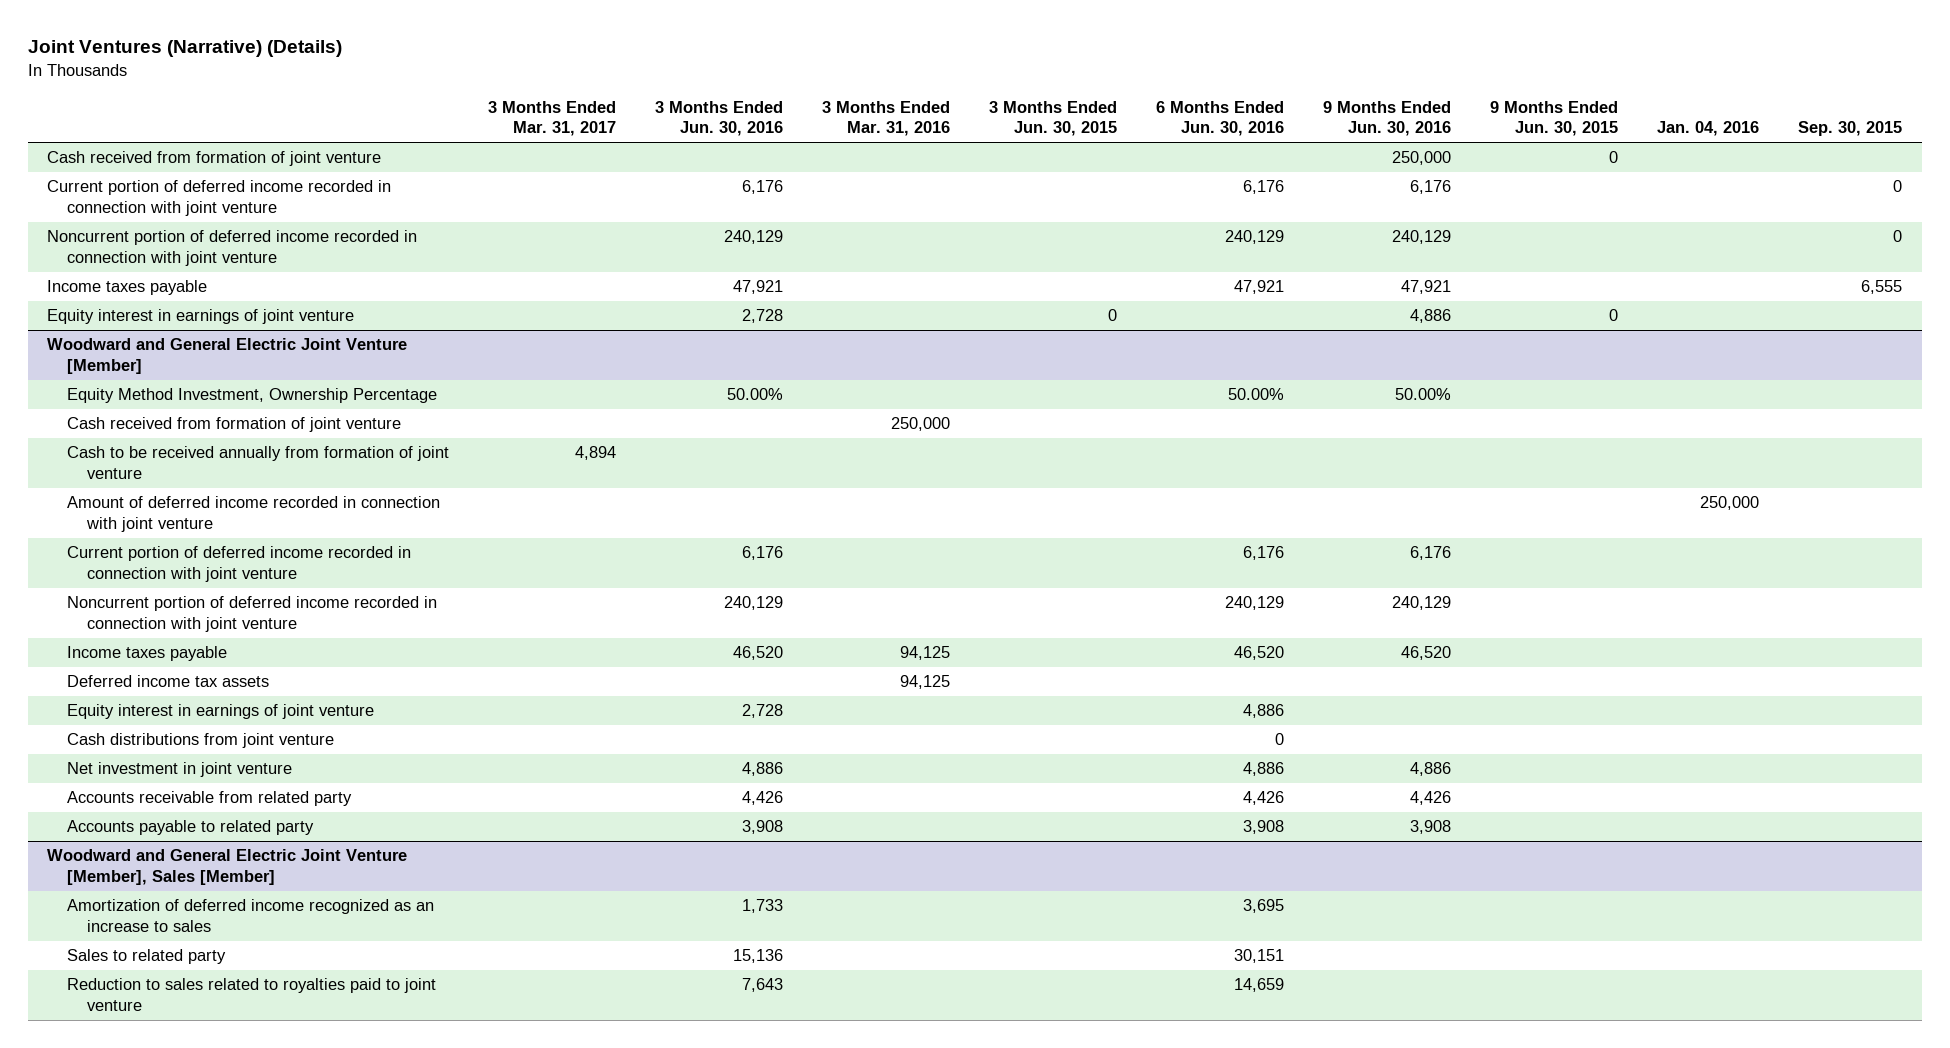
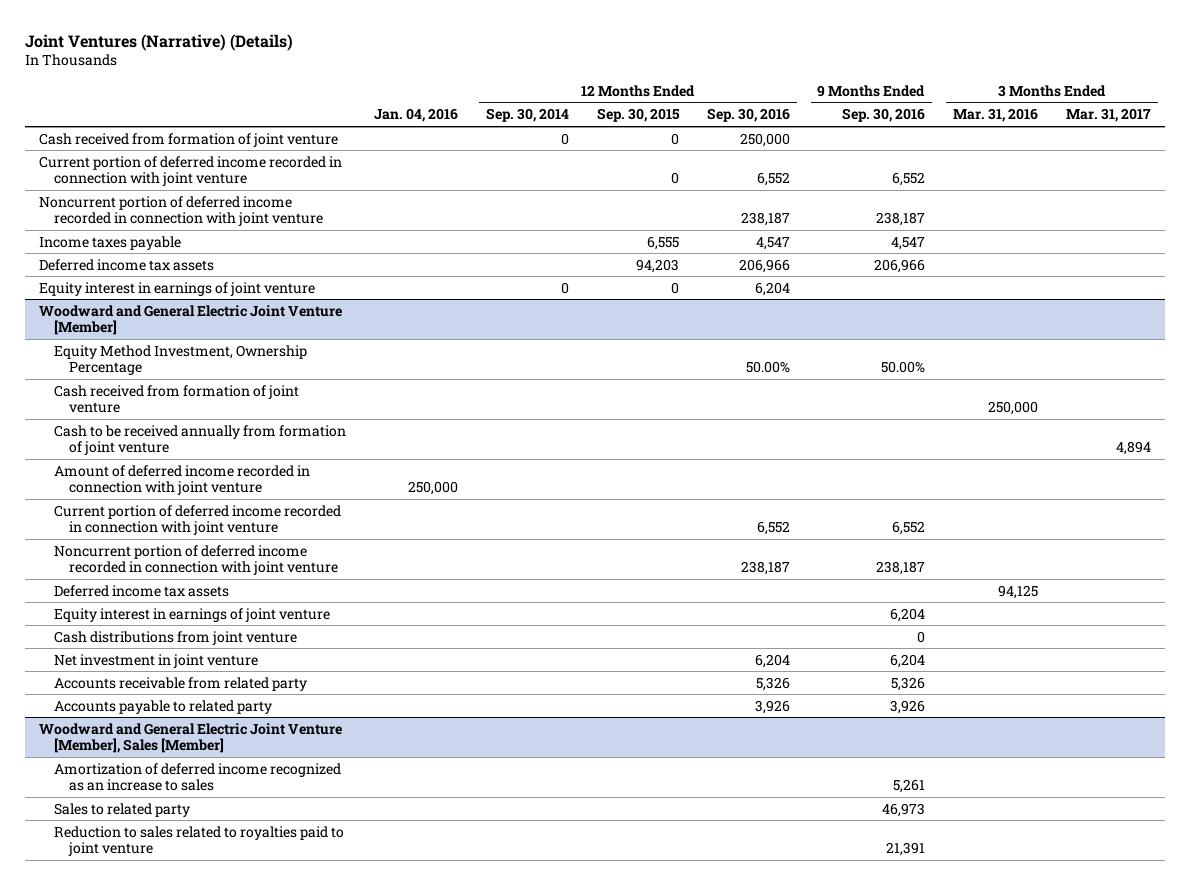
- | 3 Months Ended Mar. 31, 2017 | 3 Months Ended Jun. 30, 2016 | 3 Months Ended Mar. 31, 2016 | 3 Months Ended Jun. 30, 2015 | 6 Months Ended Jun. 30, 2016 | 9 Months Ended Jun. 30, 2016 | 9 Months Ended Jun. 30, 2015 | Jan. 04, 2016 | Sep. 30, 2015
+ | Jan. 04, 2016 | 12 Months Ended Sep. 30, 2014 | 12 Months Ended Sep. 30, 2015 | 12 Months Ended Sep. 30, 2016 | 9 Months Ended Sep. 30, 2016 | 3 Months Ended Mar. 31, 2016 | 3 Months Ended Mar. 31, 2017
+ Deferred income tax assets | | | 94,203 | 206,966 | 206,966 | |
@ Woodward and General Electric Joint Venture [Member]
- Income taxes payable | | 46,520 | 94,125 | | 46,520 | 46,520 | | |

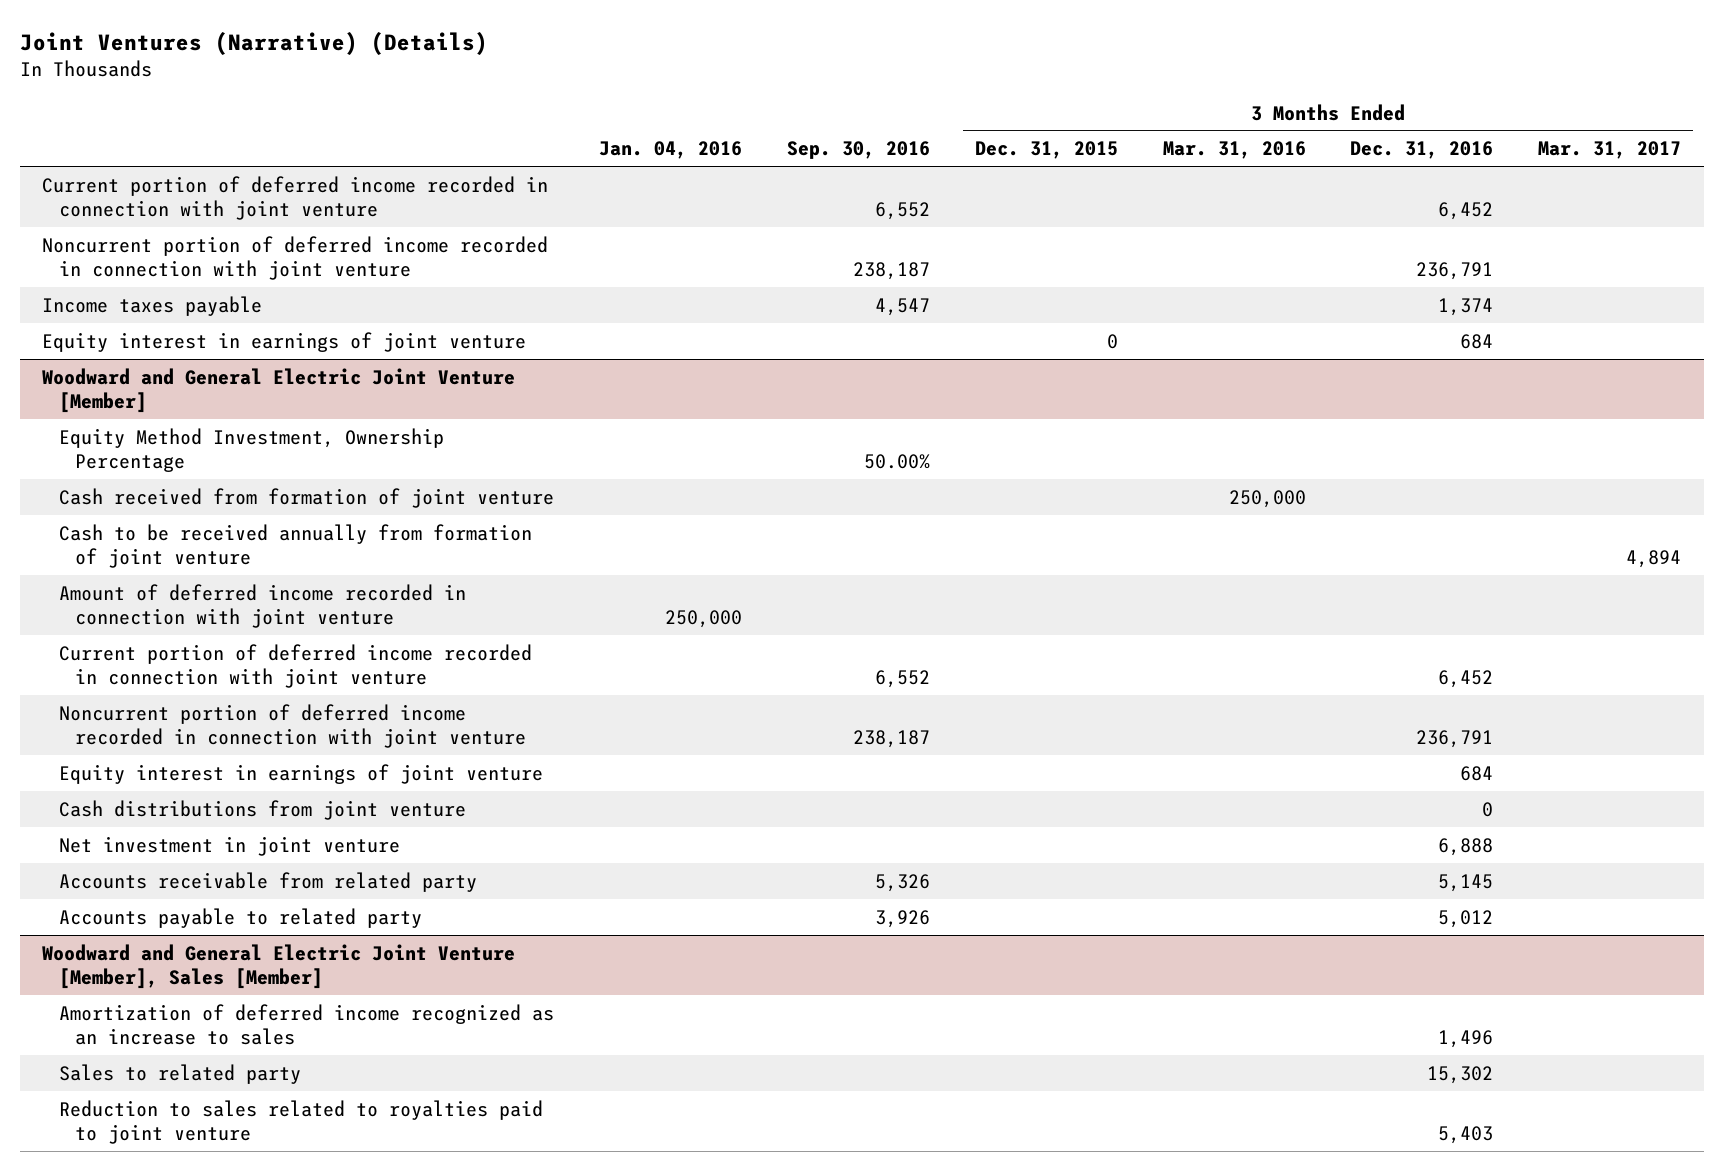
- | Jan. 04, 2016 | 12 Months Ended Sep. 30, 2014 | 12 Months Ended Sep. 30, 2015 | 12 Months Ended Sep. 30, 2016 | 9 Months Ended Sep. 30, 2016 | 3 Months Ended Mar. 31, 2016 | 3 Months Ended Mar. 31, 2017
+ | Jan. 04, 2016 | Sep. 30, 2016 | 3 Months Ended Dec. 31, 2015 | 3 Months Ended Mar. 31, 2016 | 3 Months Ended Dec. 31, 2016 | 3 Months Ended Mar. 31, 2017
- Cash received from formation of joint venture | | 0 | 0 | 250,000 | | |
- Deferred income tax assets | | | 94,203 | 206,966 | 206,966 | |
@ Woodward and General Electric Joint Venture [Member]
- Deferred income tax assets | | | | | | 94,125 |

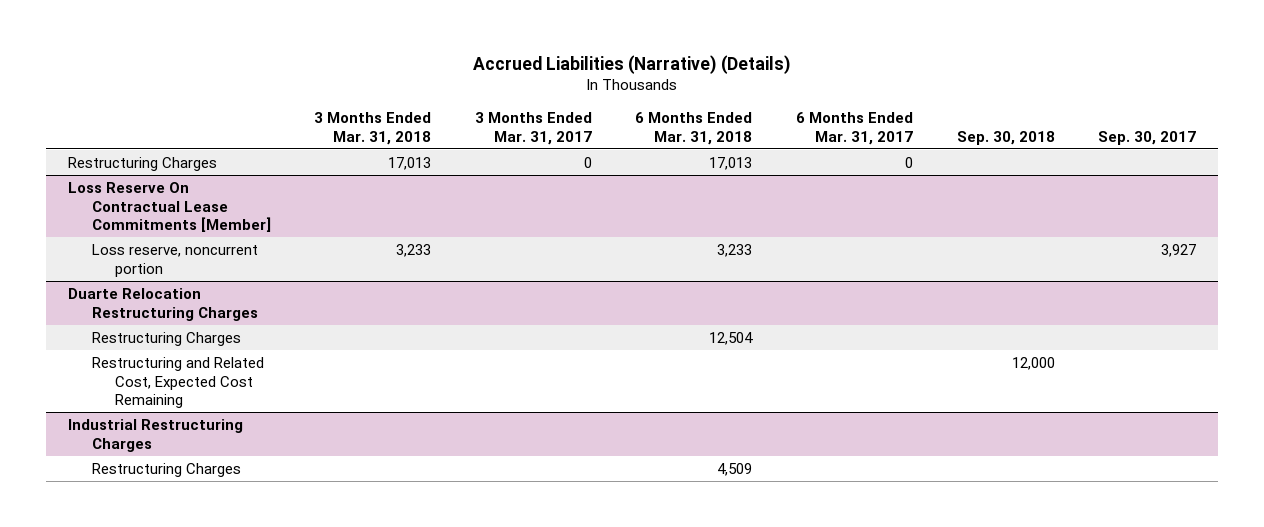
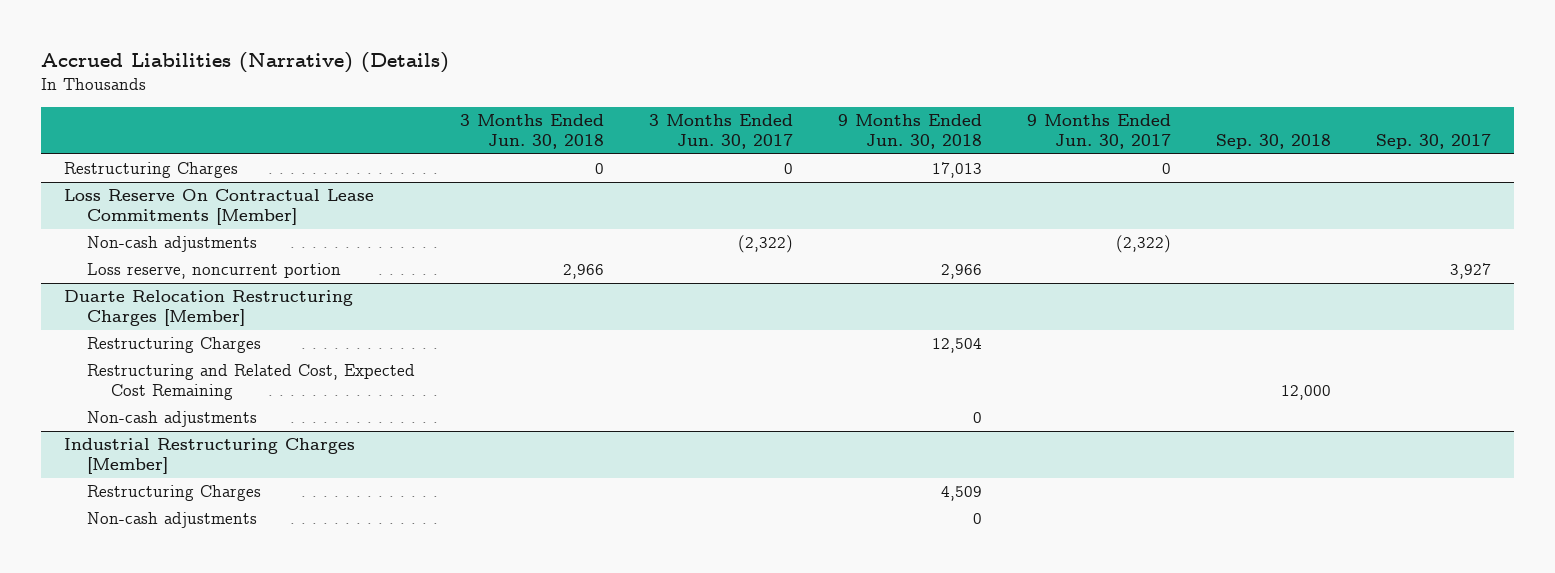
- | 3 Months Ended Mar. 31, 2018 | 3 Months Ended Mar. 31, 2017 | 6 Months Ended Mar. 31, 2018 | 6 Months Ended Mar. 31, 2017 | Sep. 30, 2018 | Sep. 30, 2017
+ | 3 Months Ended Jun. 30, 2018 | 3 Months Ended Jun. 30, 2017 | 9 Months Ended Jun. 30, 2018 | 9 Months Ended Jun. 30, 2017 | Sep. 30, 2018 | Sep. 30, 2017
@ Loss Reserve On Contractual Lease Commitments [Member]
+ Non-cash adjustments | | (2,322) | | (2,322) | |
- Duarte Relocation Restructuring Charges
+ Duarte Relocation Restructuring Charges [Member]
- Industrial Restructuring Charges
+ Non-cash adjustments | | | 0 | | |
+ Industrial Restructuring Charges [Member]
+ Non-cash adjustments | | | 0 | | |

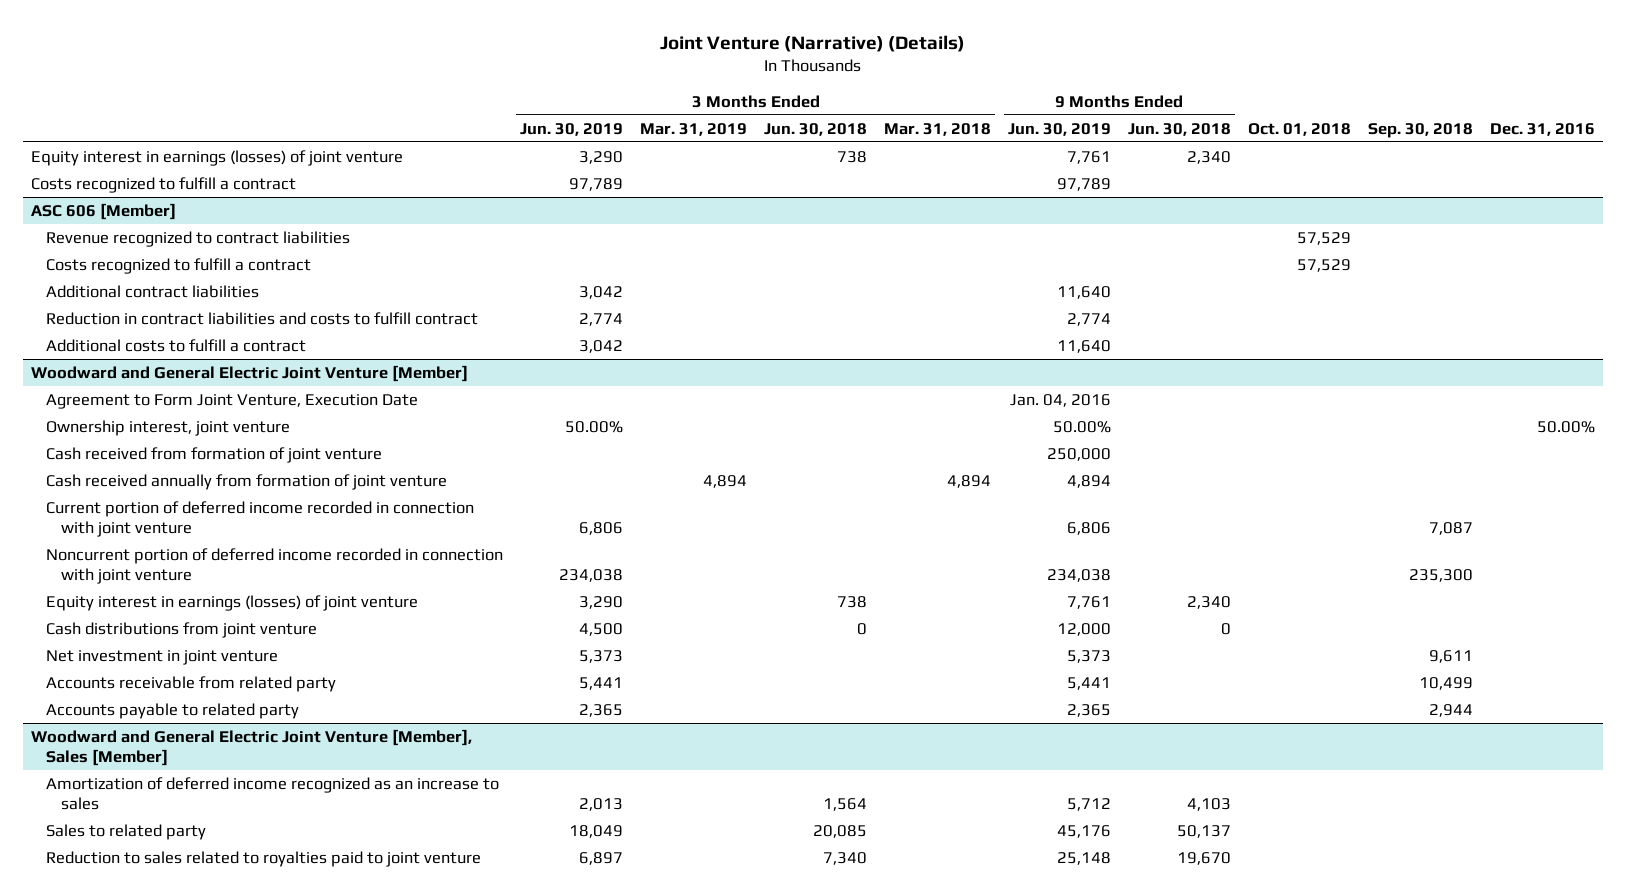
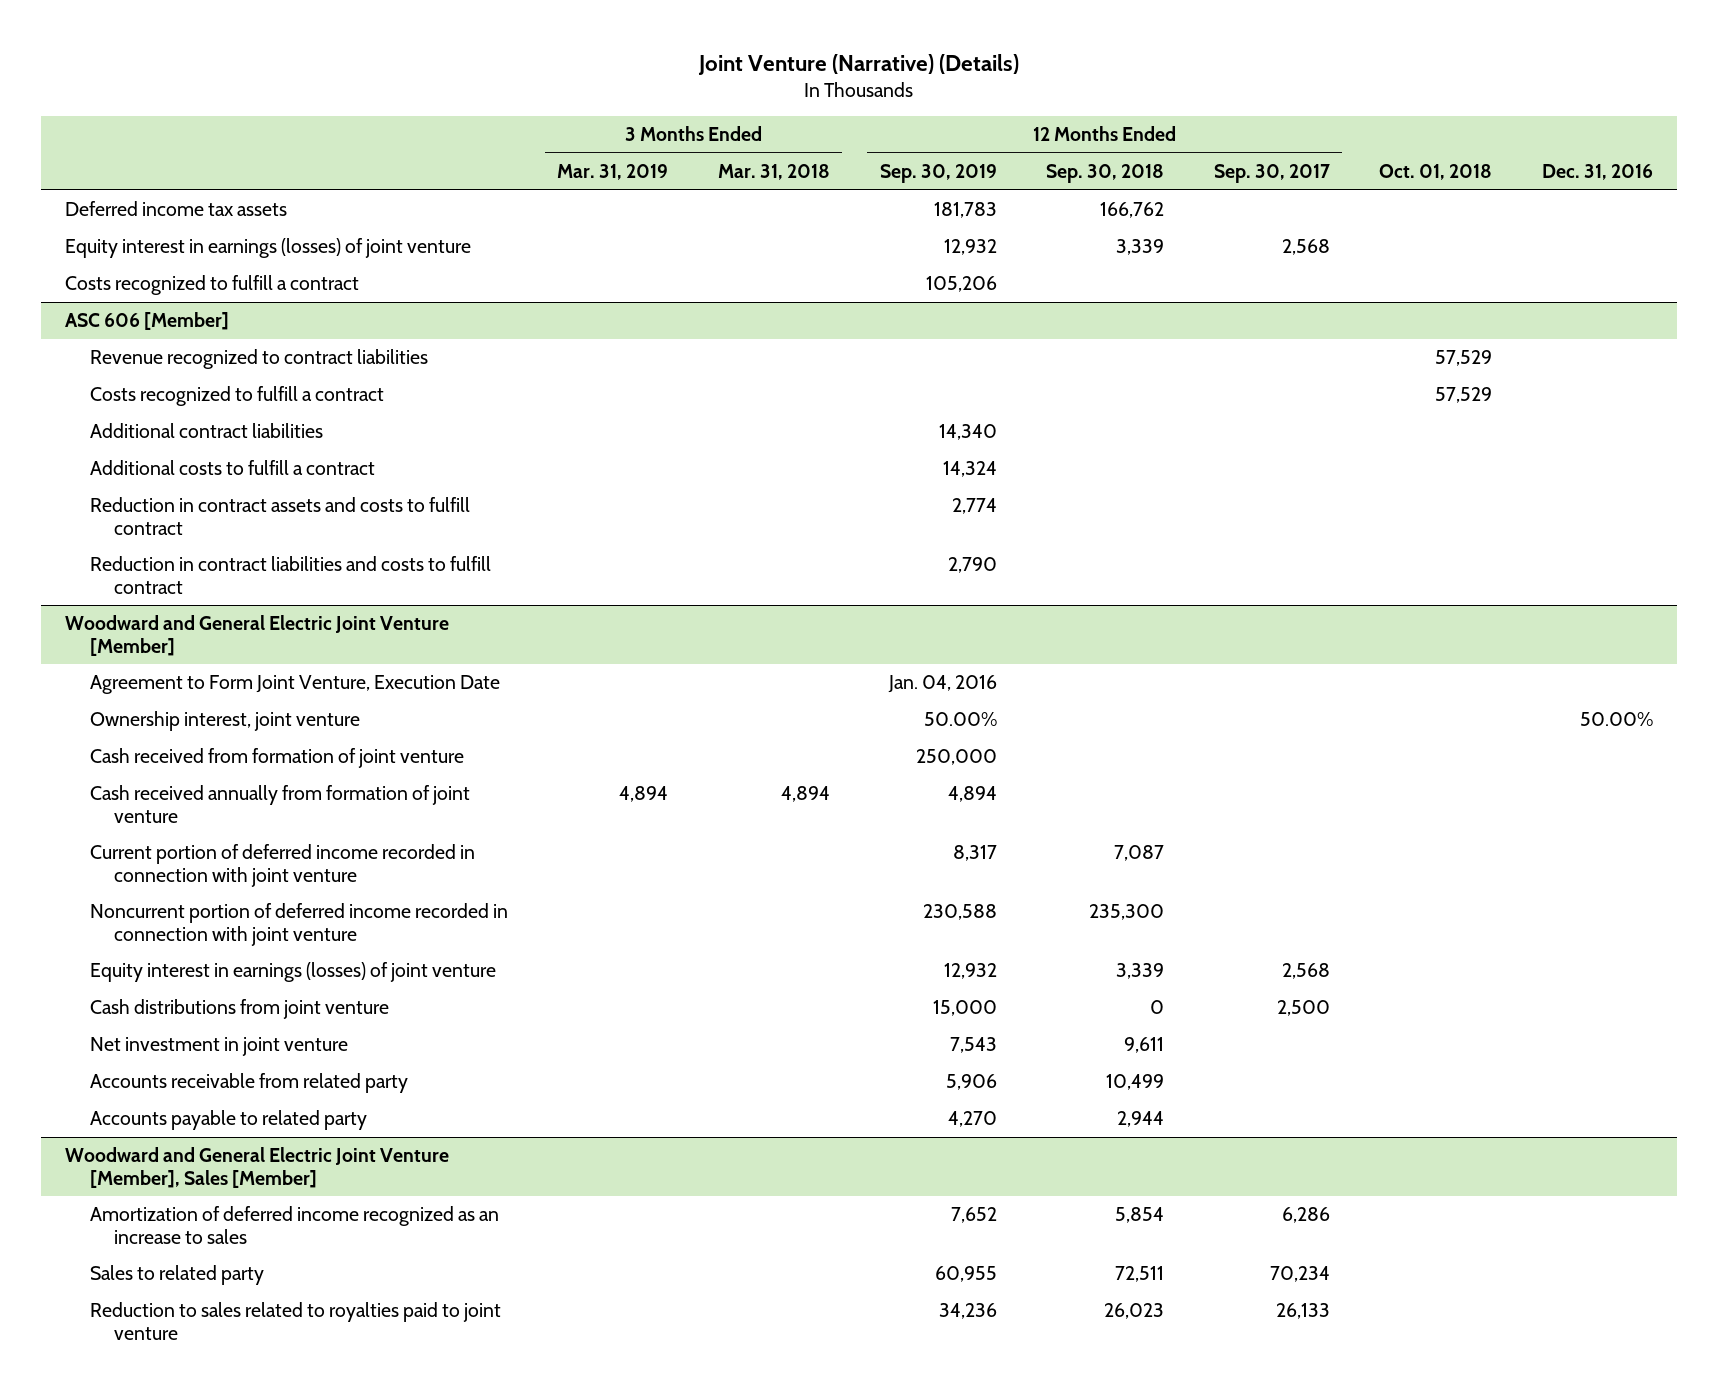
- | 3 Months Ended Jun. 30, 2019 | 3 Months Ended Mar. 31, 2019 | 3 Months Ended Jun. 30, 2018 | 3 Months Ended Mar. 31, 2018 | 9 Months Ended Jun. 30, 2019 | 9 Months Ended Jun. 30, 2018 | Oct. 01, 2018 | Sep. 30, 2018 | Dec. 31, 2016
+ | 3 Months Ended Mar. 31, 2019 | 3 Months Ended Mar. 31, 2018 | 12 Months Ended Sep. 30, 2019 | 12 Months Ended Sep. 30, 2018 | 12 Months Ended Sep. 30, 2017 | Oct. 01, 2018 | Dec. 31, 2016
+ Deferred income tax assets | | | 181,783 | 166,762 | | |
@ ASC 606 [Member]
+ Reduction in contract assets and costs to fulfill contract | | | 2,774 | | | |
moved down: Reduction in contract liabilities and costs to fulfill contract | | | 2,790 | | | |

